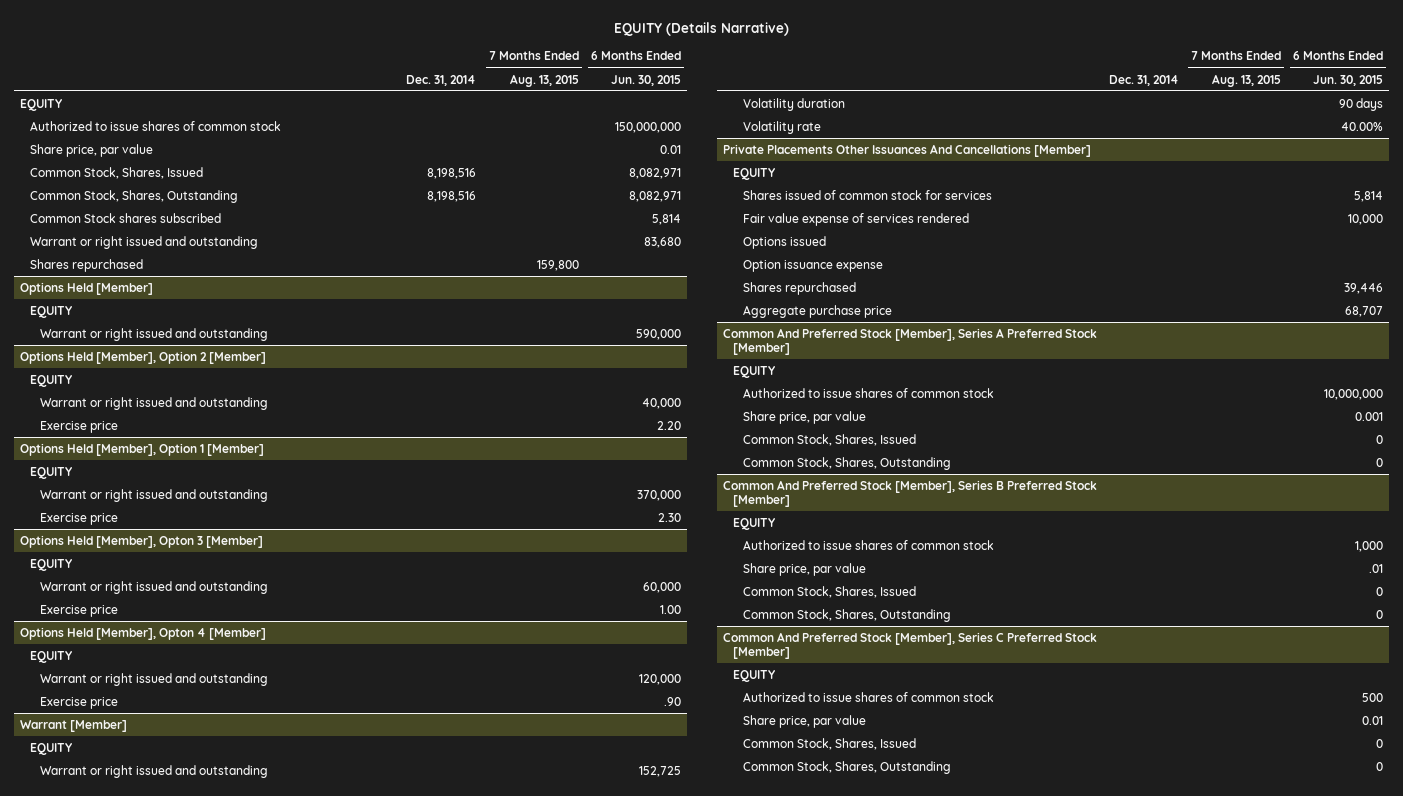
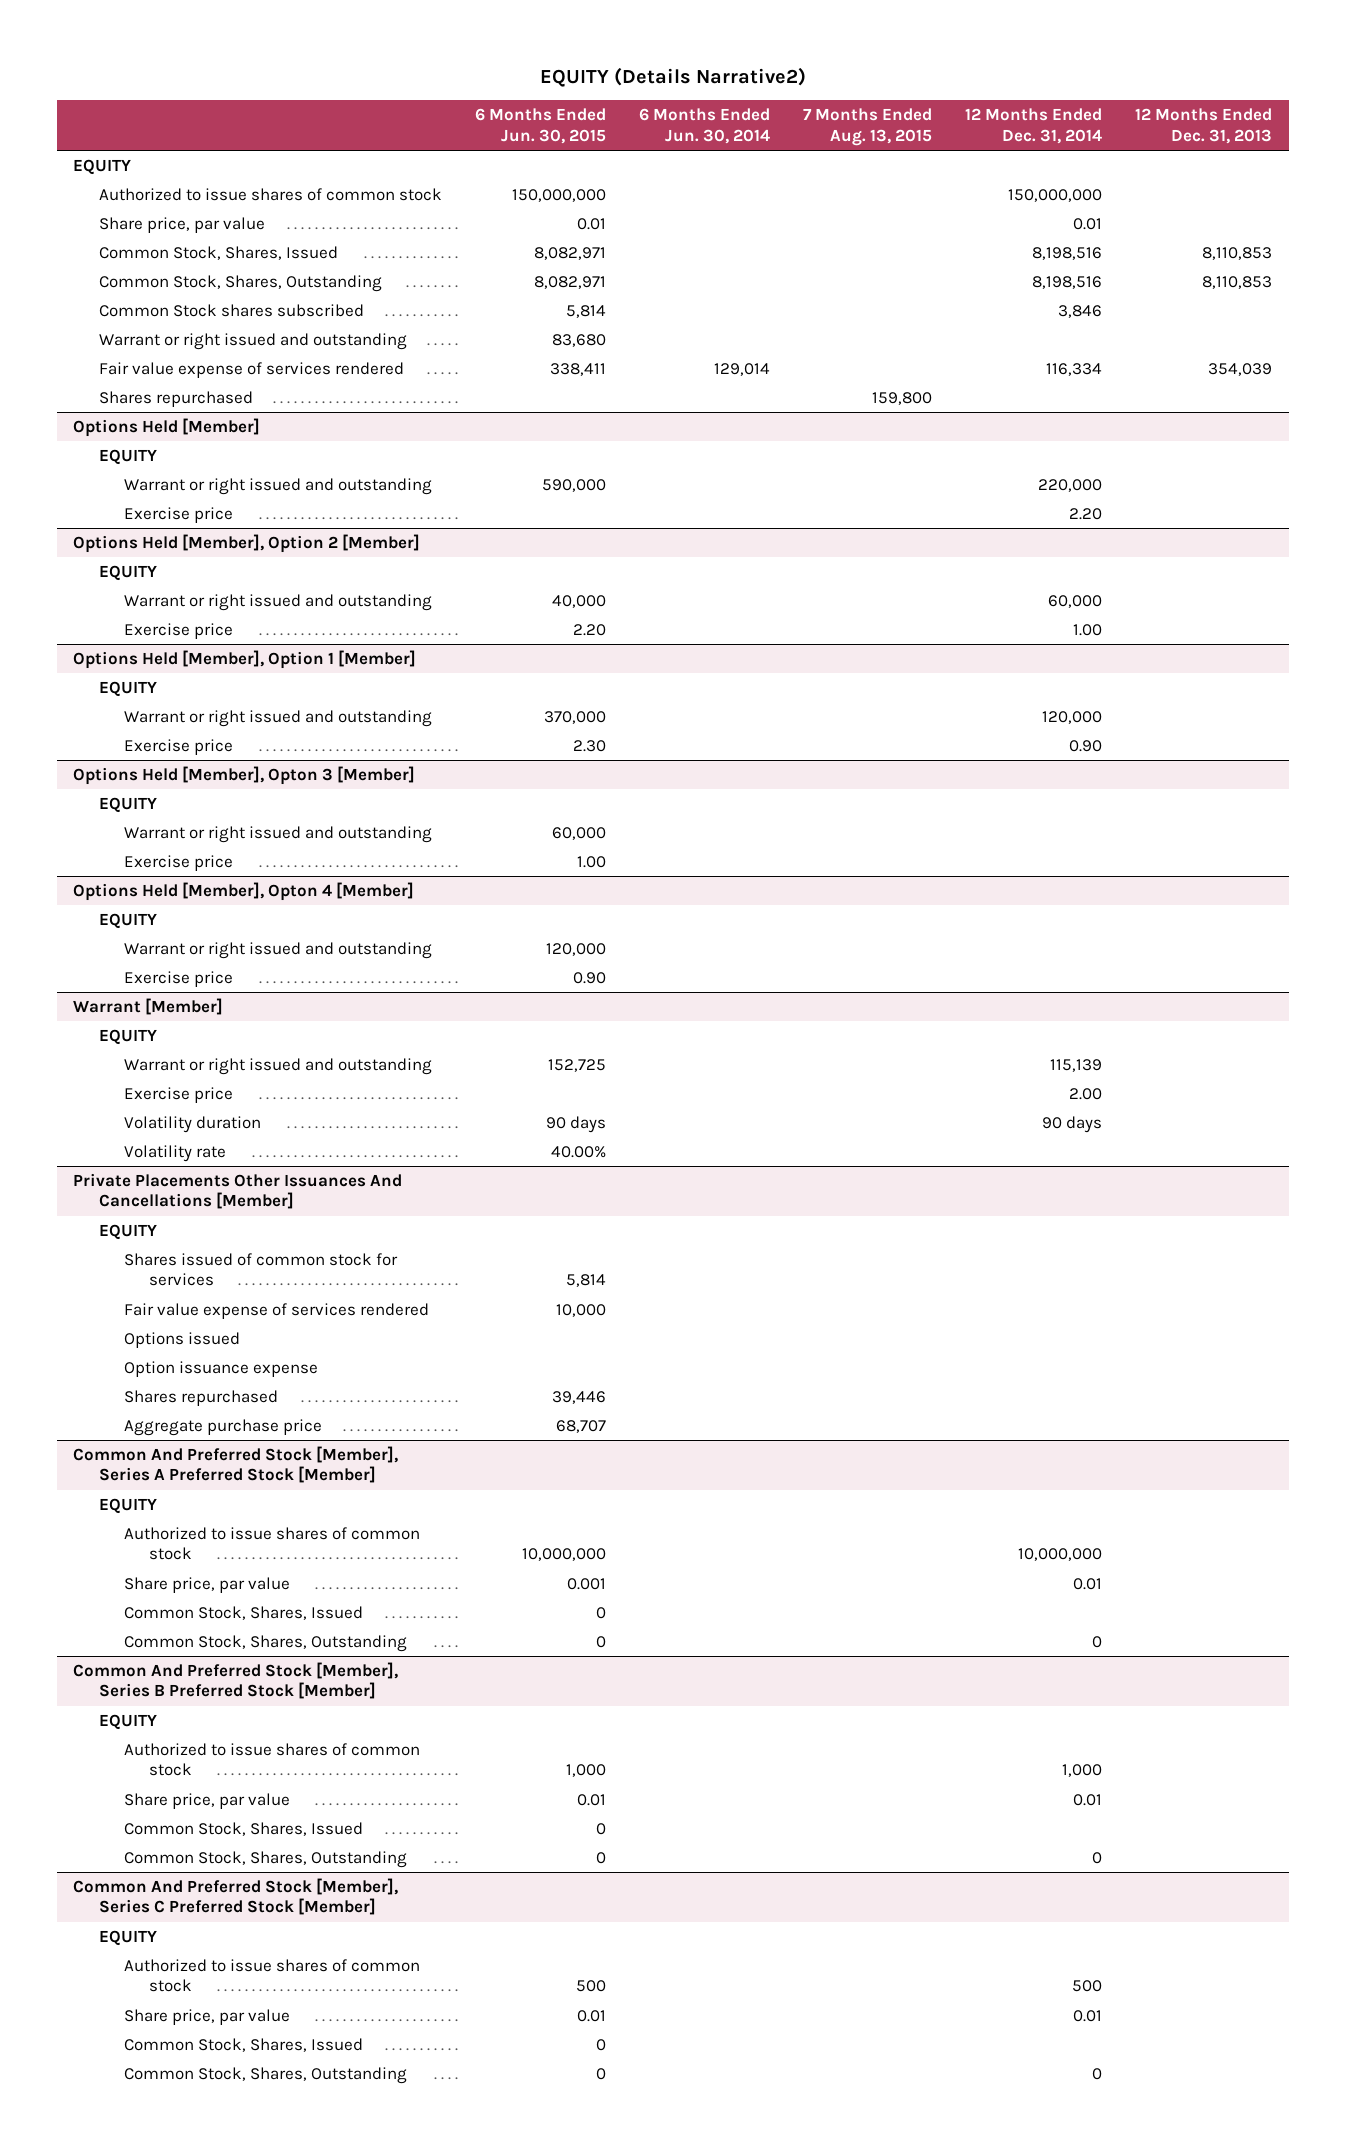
- EQUITY (Details Narrative)
+ EQUITY (Details Narrative2)
- | Dec. 31, 2014 | 7 Months Ended Aug. 13, 2015 | 6 Months Ended Jun. 30, 2015
+ | 6 Months Ended Jun. 30, 2015 | 6 Months Ended Jun. 30, 2014 | 7 Months Ended Aug. 13, 2015 | 12 Months Ended Dec. 31, 2014 | 12 Months Ended Dec. 31, 2013
+ Fair value expense of services rendered | 338,411 | 129,014 | | 116,334 | 354,039
@ Options Held [Member]
+ Exercise price | | | | 2.20 |
@ Options Held [Member], Opton 4 [Member]
- Exercise price | | | .90
+ Exercise price | 0.90 | | | |
@ Warrant [Member]
+ Exercise price | | | | 2.00 |
@ Common And Preferred Stock [Member], Series B Preferred Stock [Member]
- Share price, par value | | | .01
+ Share price, par value | 0.01 | | | 0.01 |

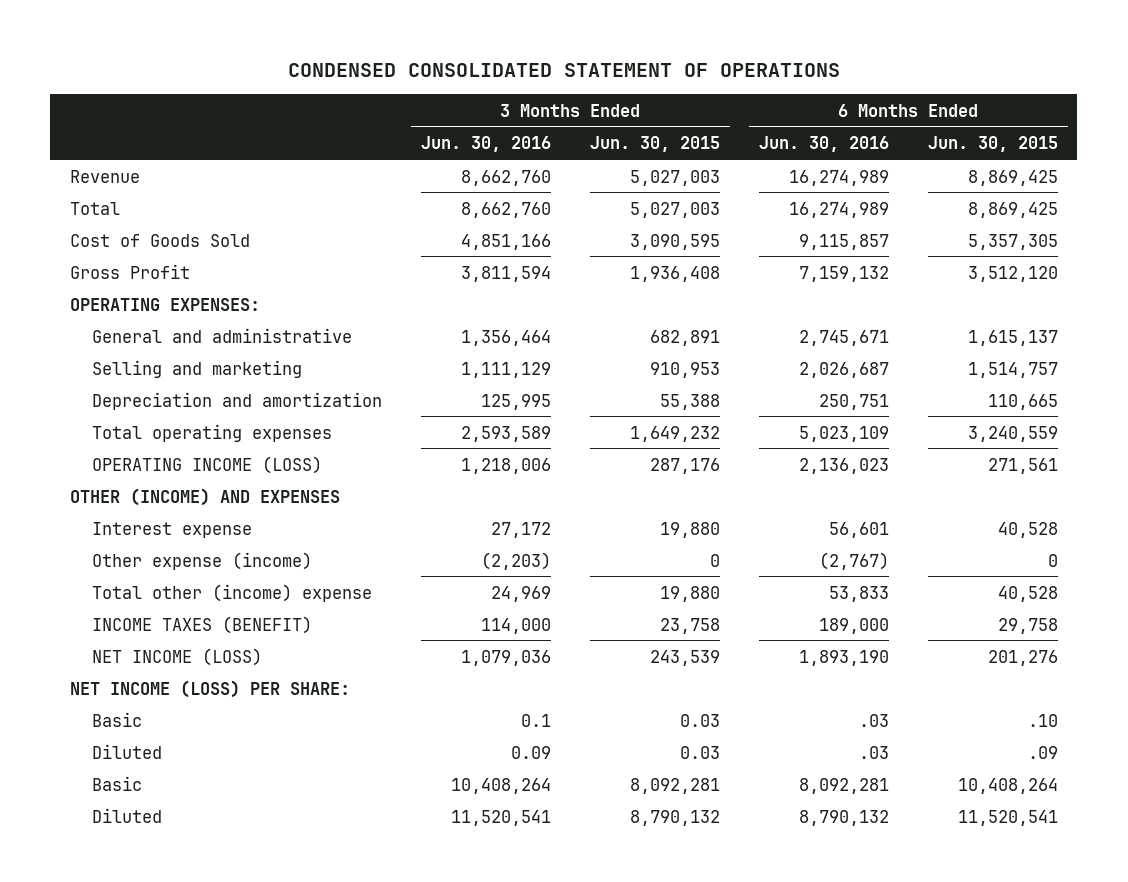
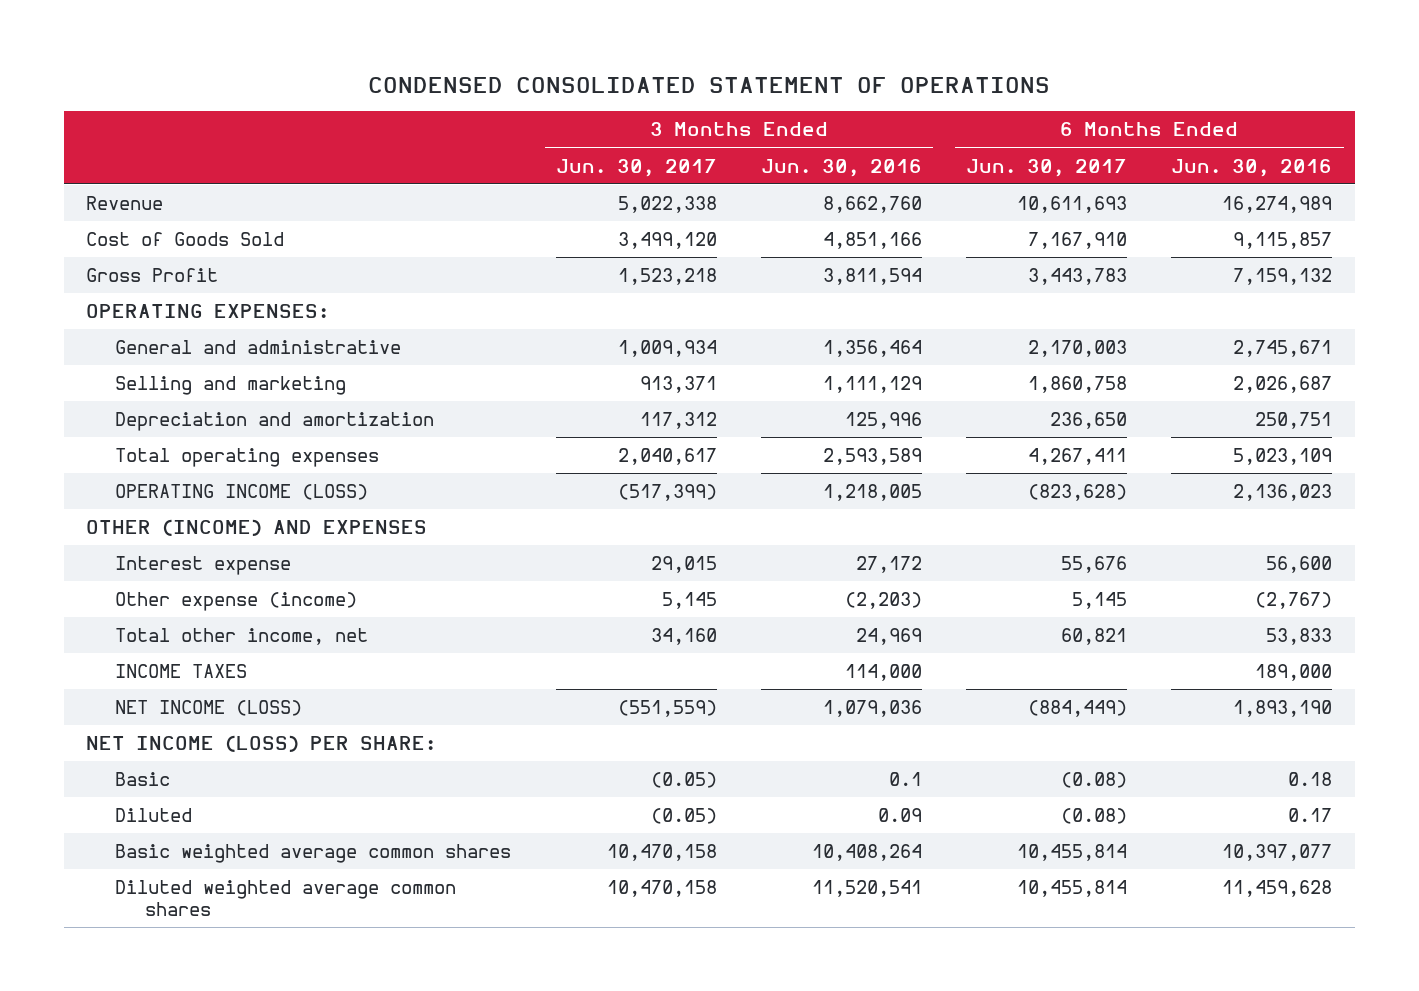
- | 3 Months Ended Jun. 30, 2016 | 3 Months Ended Jun. 30, 2015 | 6 Months Ended Jun. 30, 2016 | 6 Months Ended Jun. 30, 2015
+ | 3 Months Ended Jun. 30, 2017 | 3 Months Ended Jun. 30, 2016 | 6 Months Ended Jun. 30, 2017 | 6 Months Ended Jun. 30, 2016
- Total | 8,662,760 | 5,027,003 | 16,274,989 | 8,869,425
- Depreciation and amortization | 125,995 | 55,388 | 250,751 | 110,665
+ Depreciation and amortization | 117,312 | 125,996 | 236,650 | 250,751
- OPERATING INCOME (LOSS) | 1,218,006 | 287,176 | 2,136,023 | 271,561
+ OPERATING INCOME (LOSS) | (517,399) | 1,218,005 | (823,628) | 2,136,023
- Interest expense | 27,172 | 19,880 | 56,601 | 40,528
+ Interest expense | 29,015 | 27,172 | 55,676 | 56,600
- Total other (income) expense | 24,969 | 19,880 | 53,833 | 40,528
- INCOME TAXES (BENEFIT) | 114,000 | 23,758 | 189,000 | 29,758
+ Total other income, net | 34,160 | 24,969 | 60,821 | 53,833
+ INCOME TAXES | | 114,000 | | 189,000
- Basic | 0.1 | 0.03 | .03 | .10
- Diluted | 0.09 | 0.03 | .03 | .09
- Basic | 10,408,264 | 8,092,281 | 8,092,281 | 10,408,264
- Diluted | 11,520,541 | 8,790,132 | 8,790,132 | 11,520,541
+ Basic | (0.05) | 0.1 | (0.08) | 0.18
+ Diluted | (0.05) | 0.09 | (0.08) | 0.17
+ Basic weighted average common shares | 10,470,158 | 10,408,264 | 10,455,814 | 10,397,077
+ Diluted weighted average common shares | 10,470,158 | 11,520,541 | 10,455,814 | 11,459,628

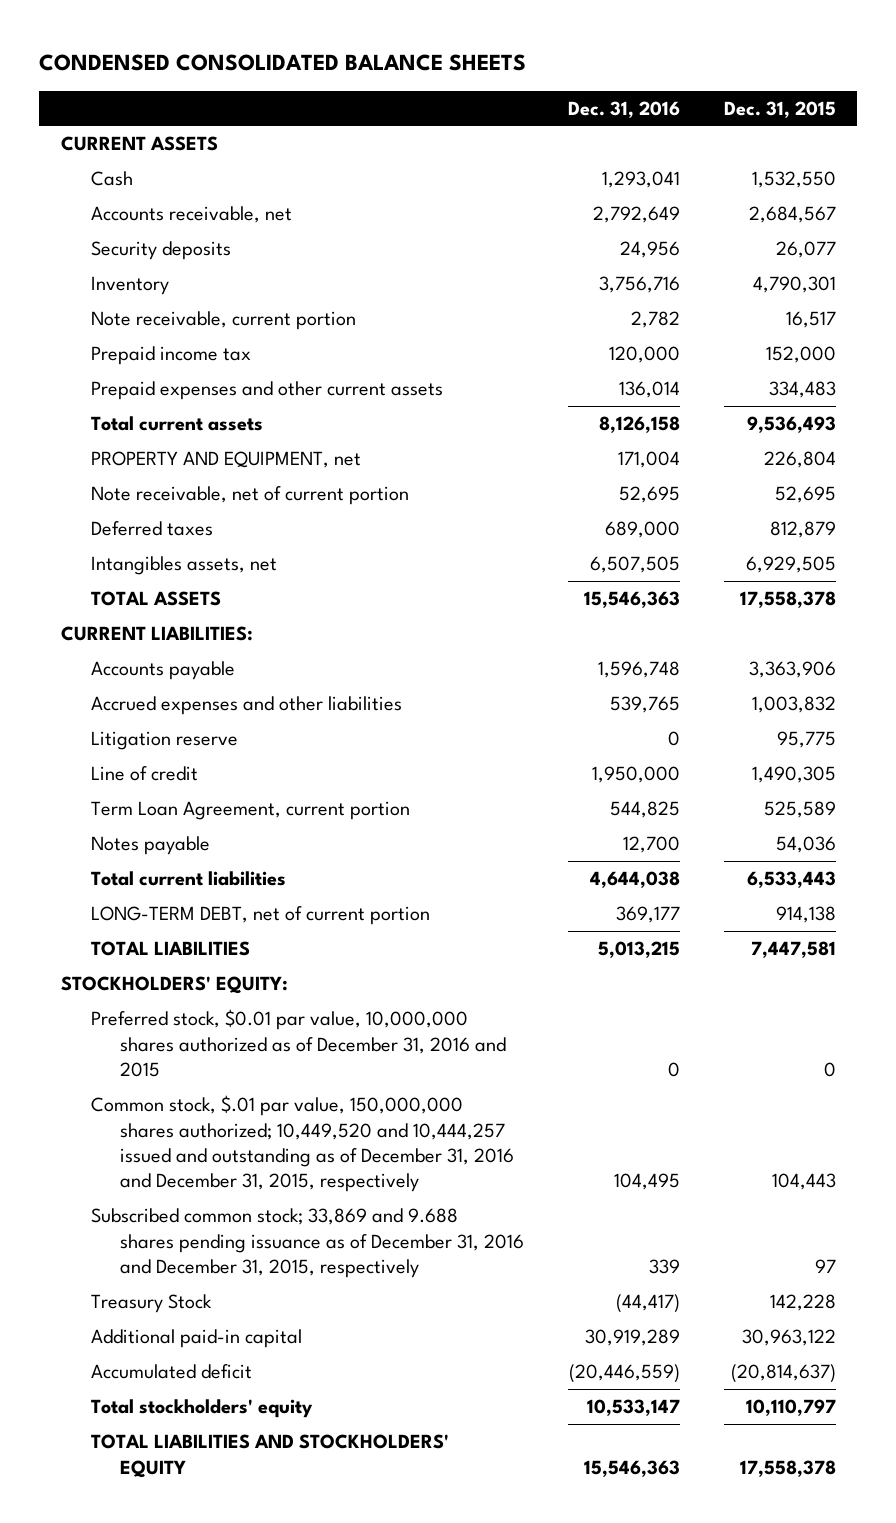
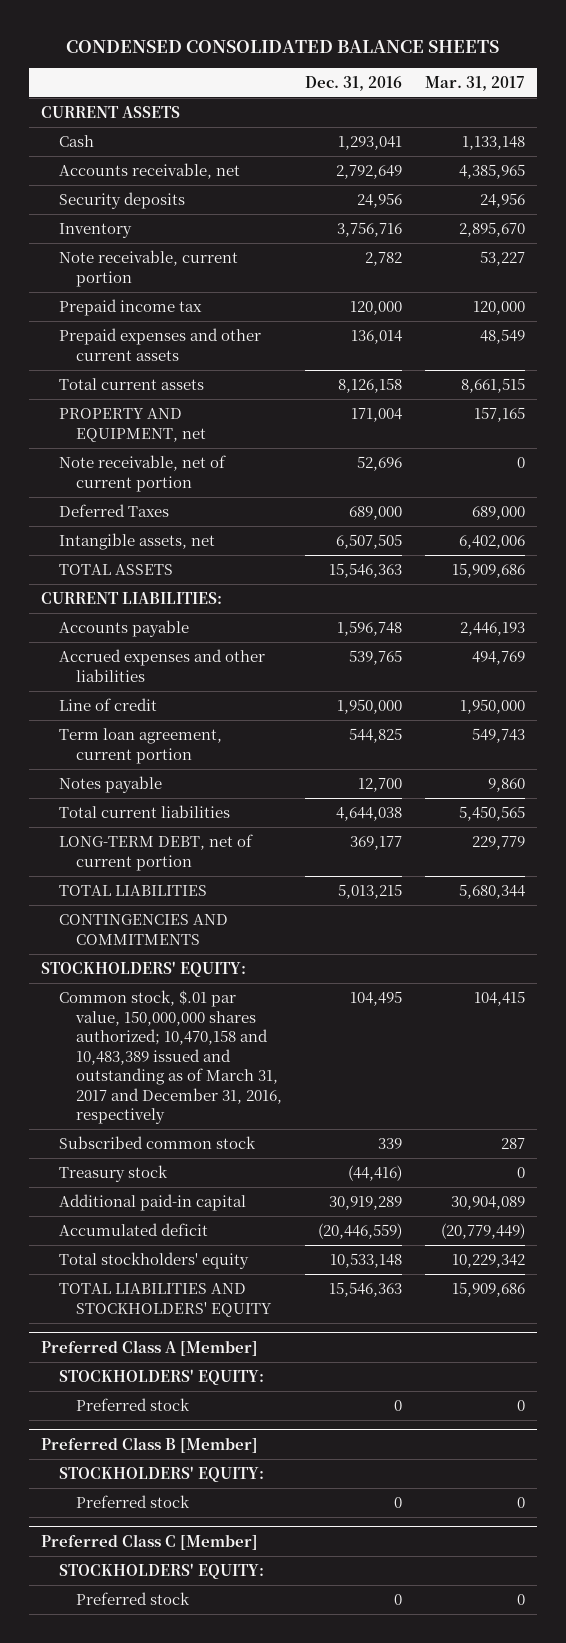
- | Dec. 31, 2016 | Dec. 31, 2015
+ | Dec. 31, 2016 | Mar. 31, 2017
- Note receivable, net of current portion | 52,695 | 52,695
- Deferred taxes | 689,000 | 812,879
- Intangibles assets, net | 6,507,505 | 6,929,505
+ Note receivable, net of current portion | 52,696 | 0
+ Deferred Taxes | 689,000 | 689,000
+ Intangible assets, net | 6,507,505 | 6,402,006
- Litigation reserve | 0 | 95,775
- Term Loan Agreement, current portion | 544,825 | 525,589
+ Term loan agreement, current portion | 544,825 | 549,743
+ CONTINGENCIES AND COMMITMENTS
- Preferred stock, $0.01 par value, 10,000,000 shares authorized as of December 31, 2016 and 2015 | 0 | 0
- Common stock, $.01 par value, 150,000,000 shares authorized; 10,449,520 and 10,444,257 issued and outstanding as of December 31, 2016 and December 31, 2015, respectively | 104,495 | 104,443
- Subscribed common stock; 33,869 and 9.688 shares pending issuance as of December 31, 2016 and December 31, 2015, respectively | 339 | 97
- Treasury Stock | (44,417) | 142,228
+ Common stock, $.01 par value, 150,000,000 shares authorized; 10,470,158 and 10,483,389 issued and outstanding as of March 31, 2017 and December 31, 2016, respectively | 104,495 | 104,415
+ Subscribed common stock | 339 | 287
+ Treasury stock | (44,416) | 0
- Total stockholders' equity | 10,533,147 | 10,110,797
+ Total stockholders' equity | 10,533,148 | 10,229,342
+ Preferred Class A [Member]
+ STOCKHOLDERS' EQUITY:
+ Preferred stock | 0 | 0
+ Preferred Class B [Member]
+ STOCKHOLDERS' EQUITY:
+ Preferred stock | 0 | 0
+ Preferred Class C [Member]
+ STOCKHOLDERS' EQUITY:
+ Preferred stock | 0 | 0

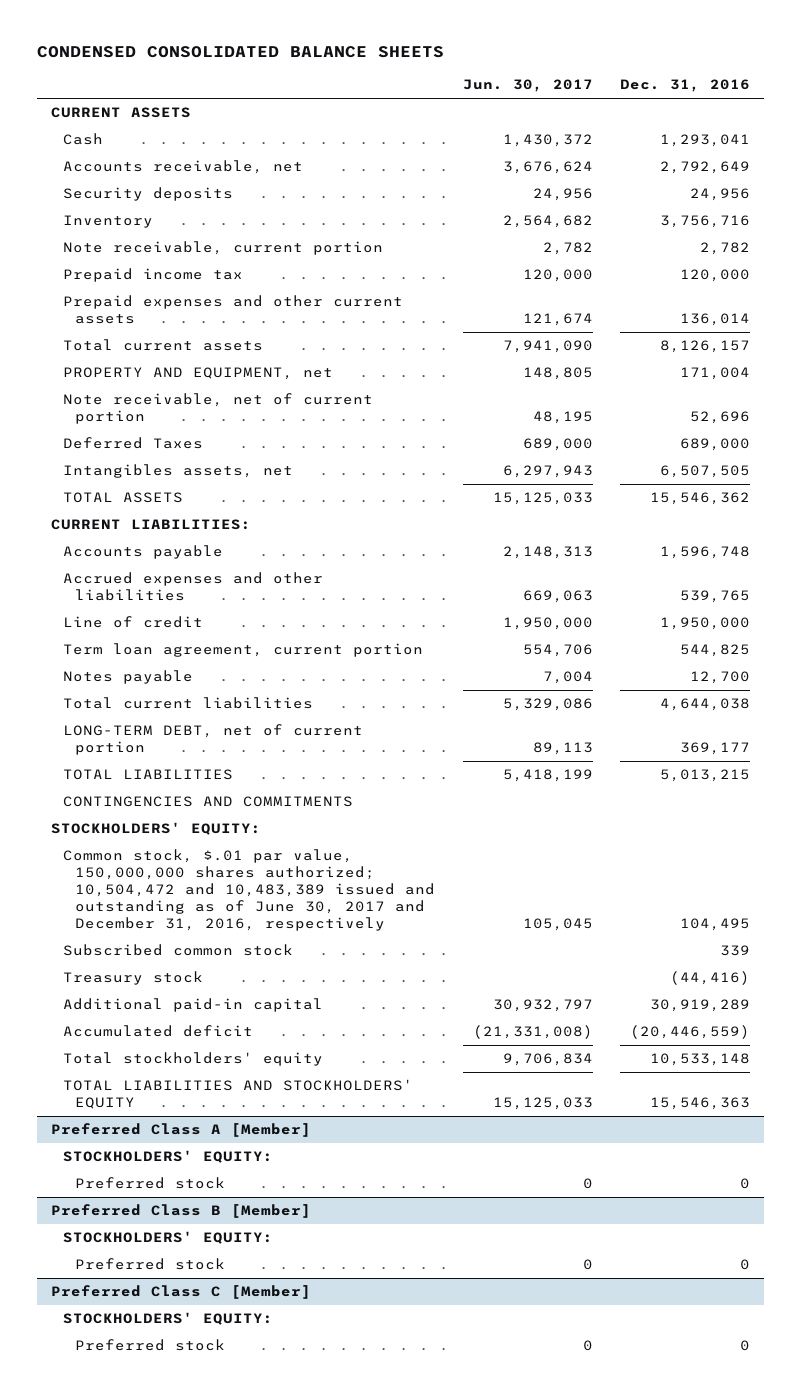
- | Dec. 31, 2016 | Mar. 31, 2017
+ | Jun. 30, 2017 | Dec. 31, 2016
- Total current assets | 8,126,158 | 8,661,515
+ Total current assets | 7,941,090 | 8,126,157
- Intangible assets, net | 6,507,505 | 6,402,006
- TOTAL ASSETS | 15,546,363 | 15,909,686
+ Intangibles assets, net | 6,297,943 | 6,507,505
+ TOTAL ASSETS | 15,125,033 | 15,546,362
- Common stock, $.01 par value, 150,000,000 shares authorized; 10,470,158 and 10,483,389 issued and outstanding as of March 31, 2017 and December 31, 2016, respectively | 104,495 | 104,415
+ Common stock, $.01 par value, 150,000,000 shares authorized; 10,504,472 and 10,483,389 issued and outstanding as of June 30, 2017 and December 31, 2016, respectively | 105,045 | 104,495

